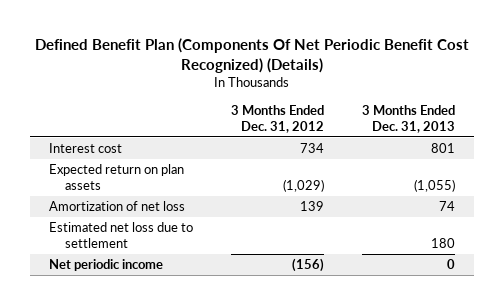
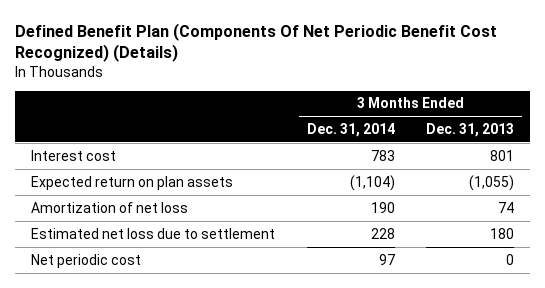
- | 3 Months Ended Dec. 31, 2012 | 3 Months Ended Dec. 31, 2013
+ | 3 Months Ended Dec. 31, 2014 | 3 Months Ended Dec. 31, 2013
- Net periodic income | (156) | 0
+ Net periodic cost | 97 | 0

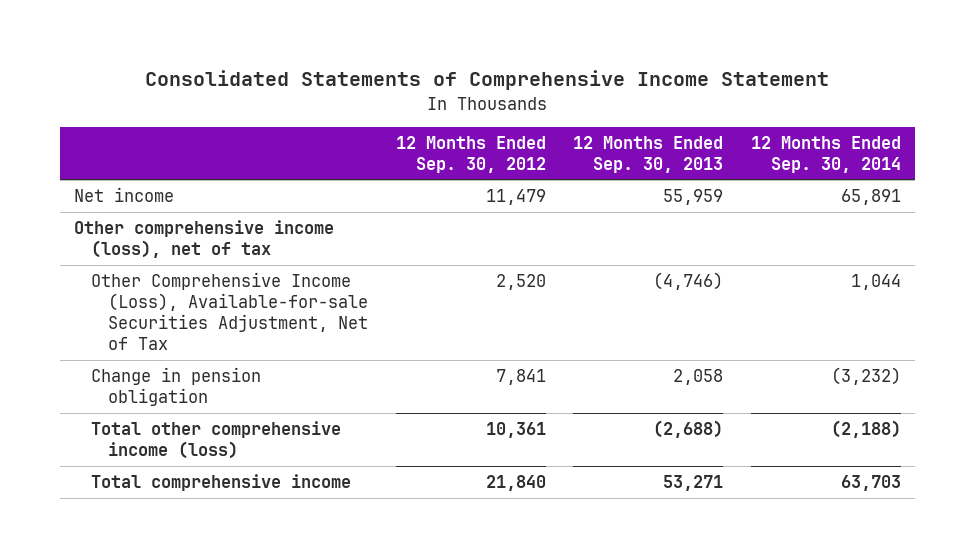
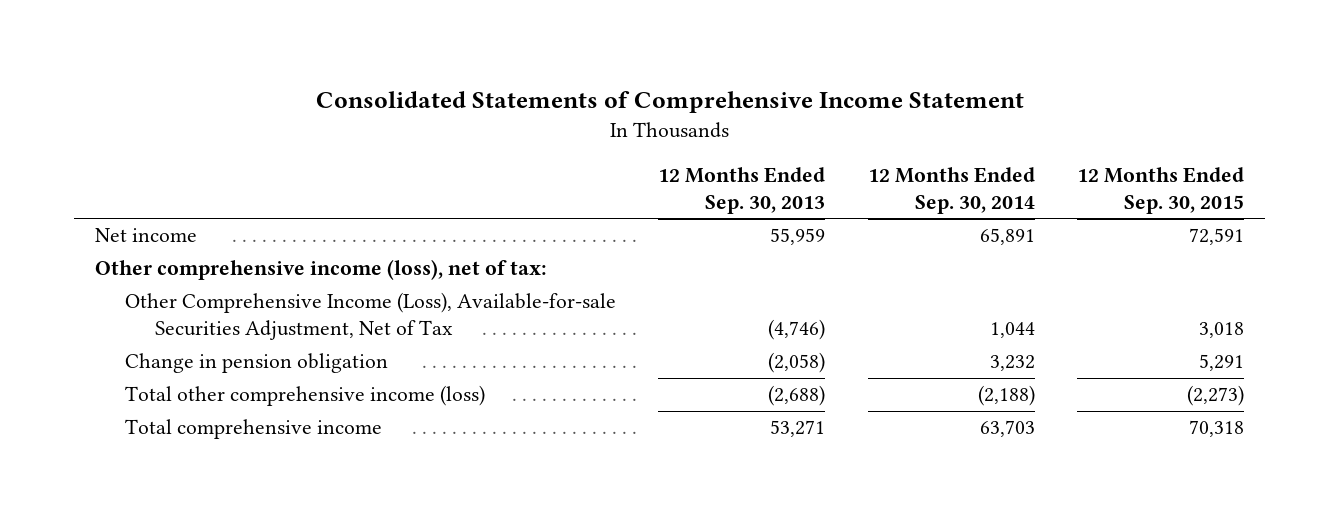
- | 12 Months Ended Sep. 30, 2012 | 12 Months Ended Sep. 30, 2013 | 12 Months Ended Sep. 30, 2014
+ | 12 Months Ended Sep. 30, 2013 | 12 Months Ended Sep. 30, 2014 | 12 Months Ended Sep. 30, 2015
- Other comprehensive income (loss), net of tax
+ Other comprehensive income (loss), net of tax:
- Change in pension obligation | 7,841 | 2,058 | (3,232)
+ Change in pension obligation | (2,058) | 3,232 | 5,291

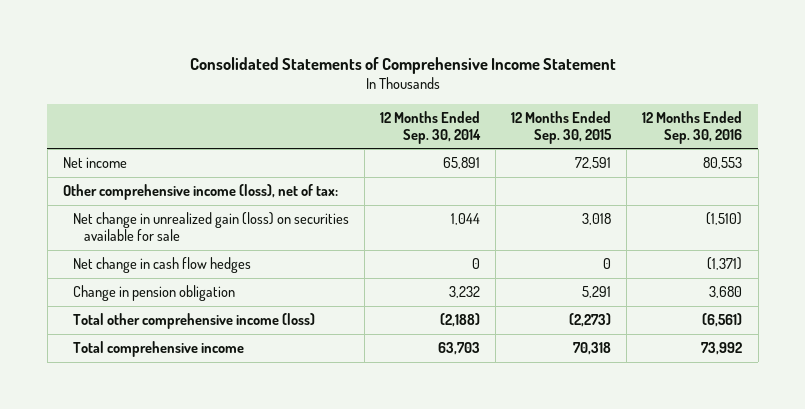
- | 12 Months Ended Sep. 30, 2013 | 12 Months Ended Sep. 30, 2014 | 12 Months Ended Sep. 30, 2015
+ | 12 Months Ended Sep. 30, 2014 | 12 Months Ended Sep. 30, 2015 | 12 Months Ended Sep. 30, 2016
- Other Comprehensive Income (Loss), Available-for-sale Securities Adjustment, Net of Tax | (4,746) | 1,044 | 3,018
+ Net change in unrealized gain (loss) on securities available for sale | 1,044 | 3,018 | (1,510)
+ Net change in cash flow hedges | 0 | 0 | (1,371)

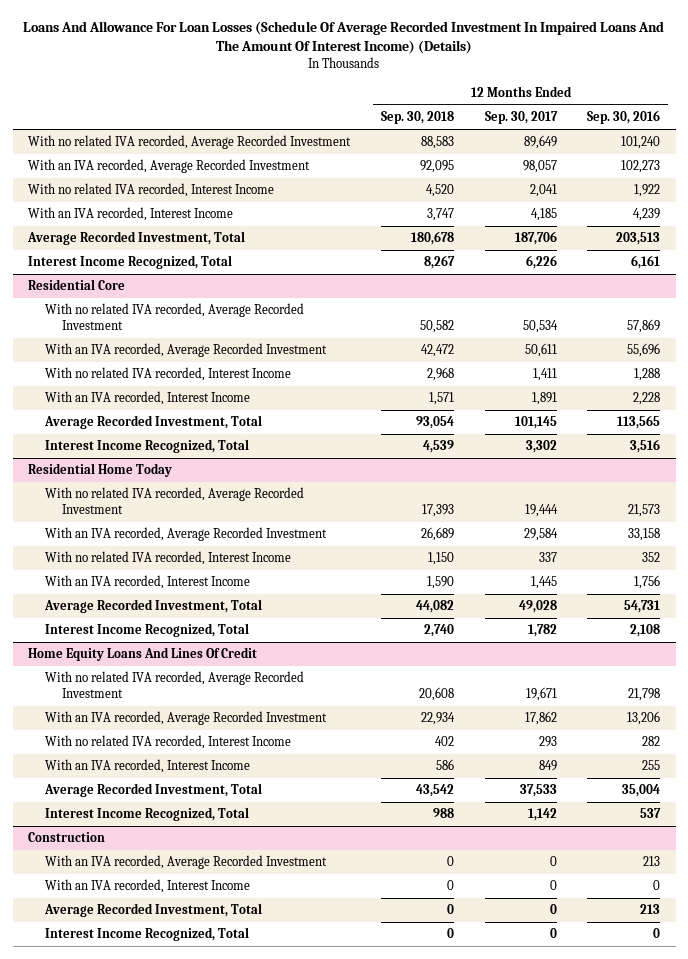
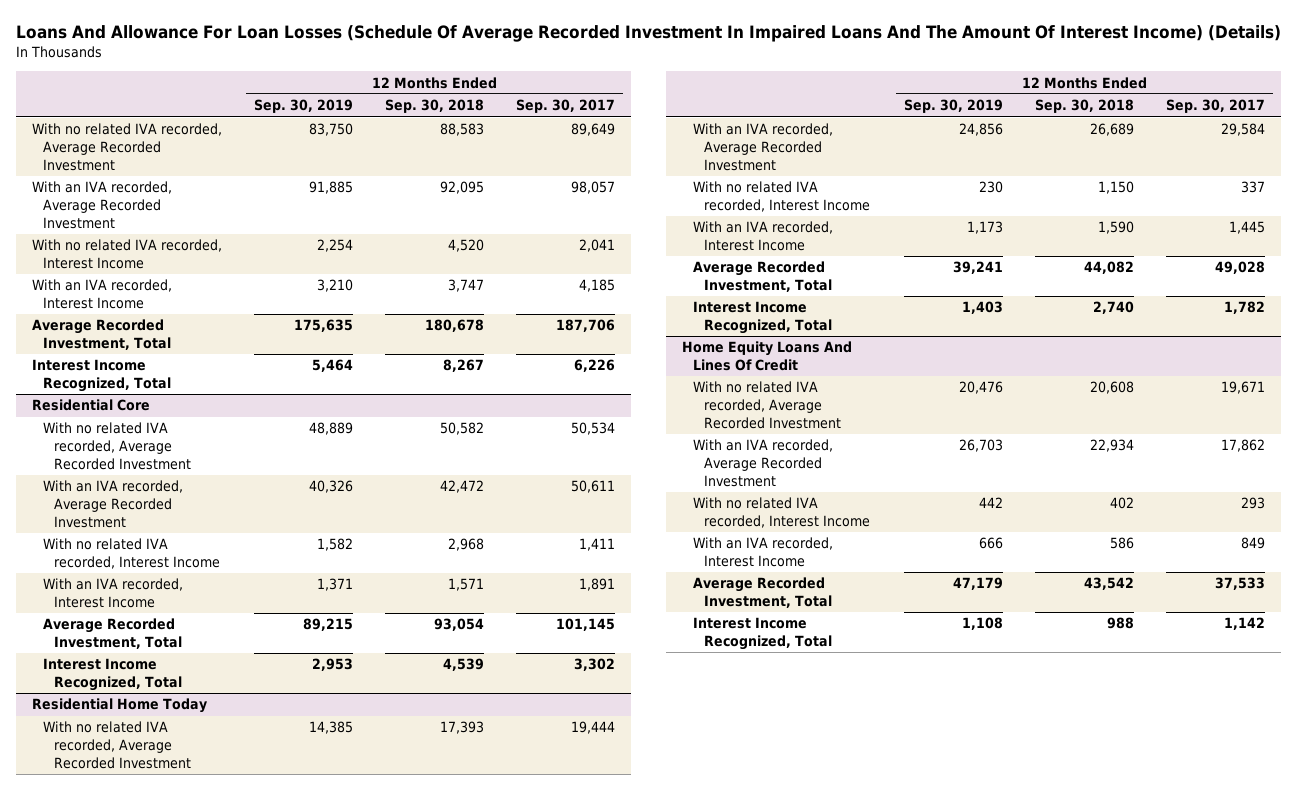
- | 12 Months Ended Sep. 30, 2018 | 12 Months Ended Sep. 30, 2017 | 12 Months Ended Sep. 30, 2016
+ | 12 Months Ended Sep. 30, 2019 | 12 Months Ended Sep. 30, 2018 | 12 Months Ended Sep. 30, 2017
- Construction
- With an IVA recorded, Average Recorded Investment | 0 | 0 | 213
- With an IVA recorded, Interest Income | 0 | 0 | 0
- Average Recorded Investment, Total | 0 | 0 | 213
- Interest Income Recognized, Total | 0 | 0 | 0

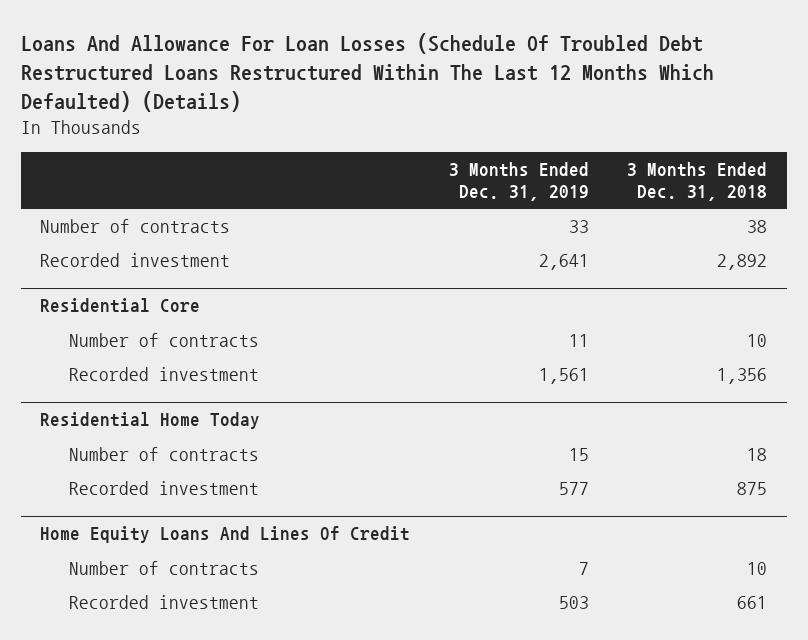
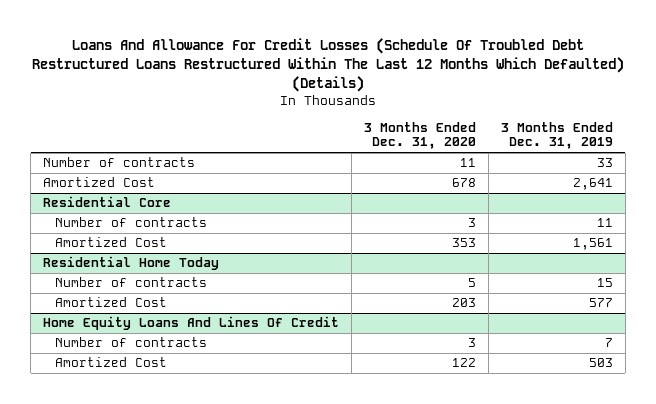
- Loans And Allowance For Loan Losses (Schedule Of Troubled Debt Restructured Loans Restructured Within The Last 12 Months Which Defaulted) (Details)
+ Loans And Allowance For Credit Losses (Schedule Of Troubled Debt Restructured Loans Restructured Within The Last 12 Months Which Defaulted) (Details)
- | 3 Months Ended Dec. 31, 2019 | 3 Months Ended Dec. 31, 2018
+ | 3 Months Ended Dec. 31, 2020 | 3 Months Ended Dec. 31, 2019
- Recorded investment | 2,641 | 2,892
+ Amortized Cost | 678 | 2,641
@ Residential Core
- Recorded investment | 1,561 | 1,356
+ Amortized Cost | 353 | 1,561
@ Residential Home Today
- Recorded investment | 577 | 875
+ Amortized Cost | 203 | 577
@ Home Equity Loans And Lines Of Credit
- Recorded investment | 503 | 661
+ Amortized Cost | 122 | 503

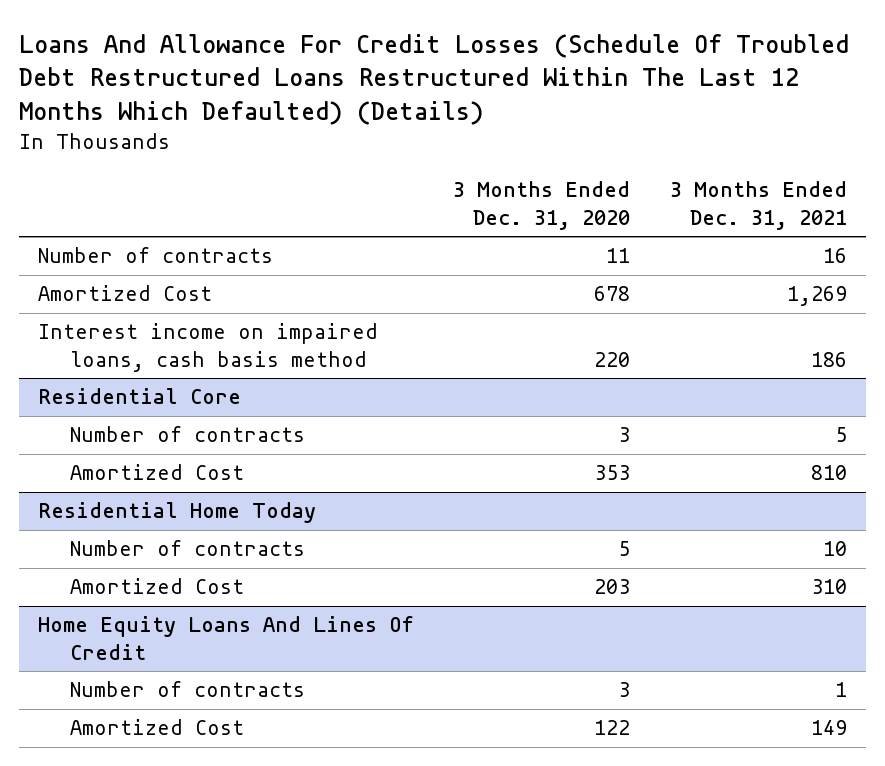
- | 3 Months Ended Dec. 31, 2020 | 3 Months Ended Dec. 31, 2019
+ | 3 Months Ended Dec. 31, 2020 | 3 Months Ended Dec. 31, 2021
+ Interest income on impaired loans, cash basis method | 220 | 186

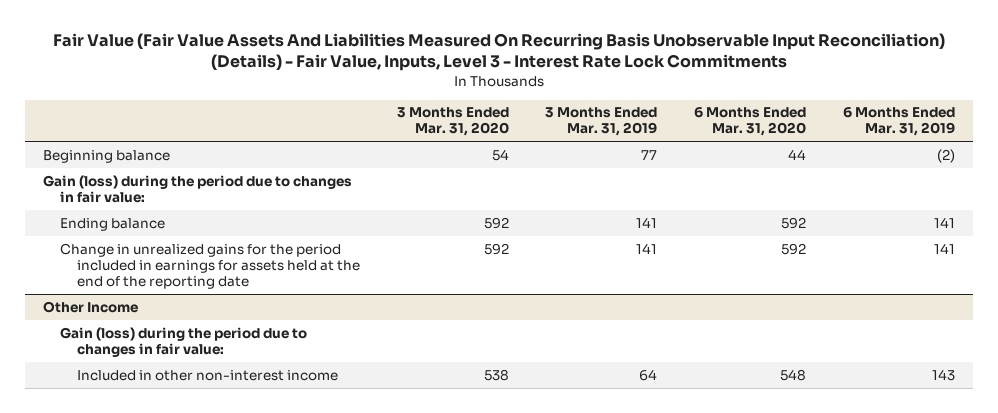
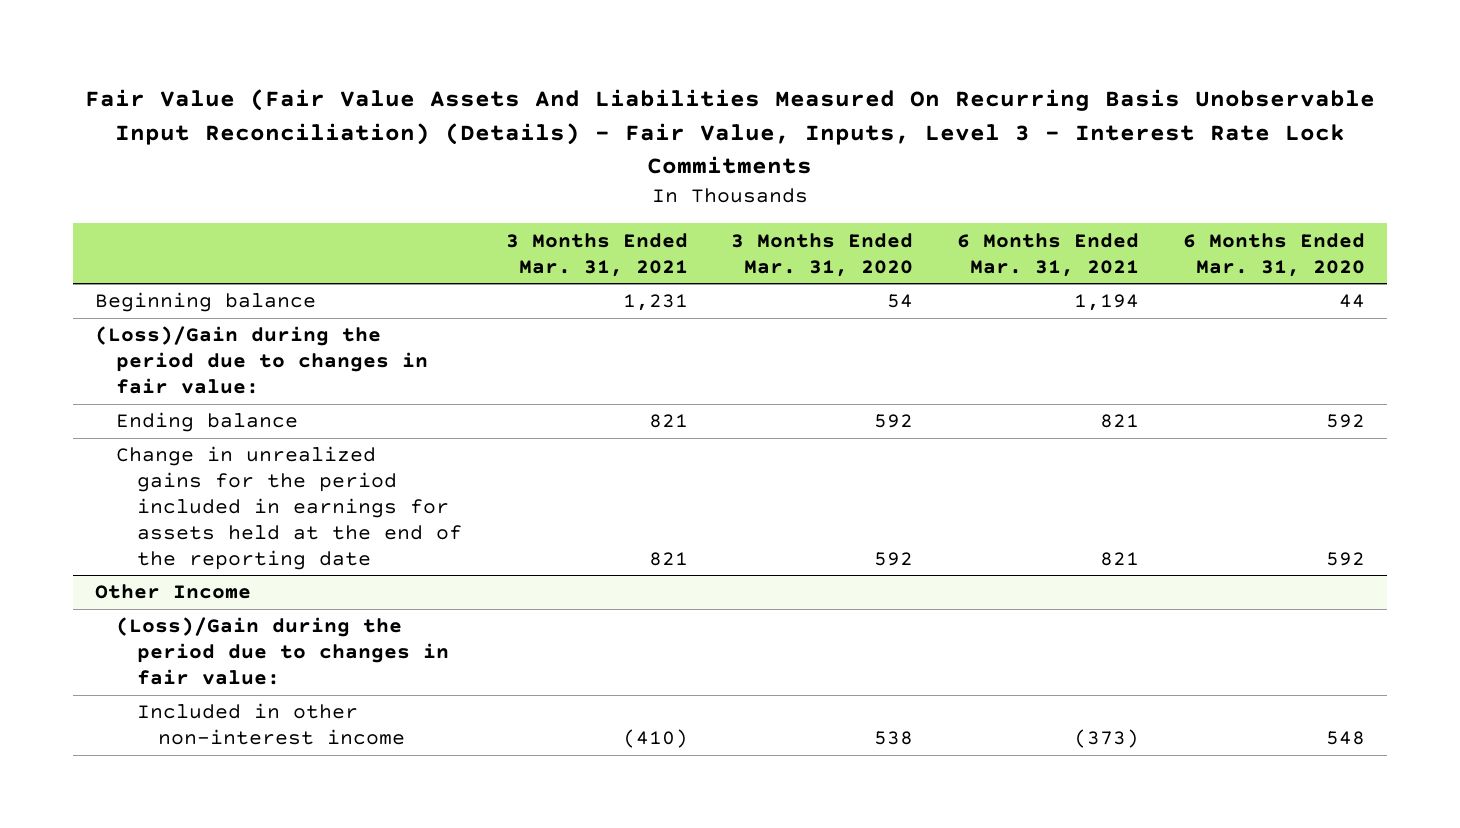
- | 3 Months Ended Mar. 31, 2020 | 3 Months Ended Mar. 31, 2019 | 6 Months Ended Mar. 31, 2020 | 6 Months Ended Mar. 31, 2019
+ | 3 Months Ended Mar. 31, 2021 | 3 Months Ended Mar. 31, 2020 | 6 Months Ended Mar. 31, 2021 | 6 Months Ended Mar. 31, 2020
- Gain (loss) during the period due to changes in fair value:
+ (Loss)/Gain during the period due to changes in fair value:
@ Other Income
- Gain (loss) during the period due to changes in fair value:
+ (Loss)/Gain during the period due to changes in fair value:

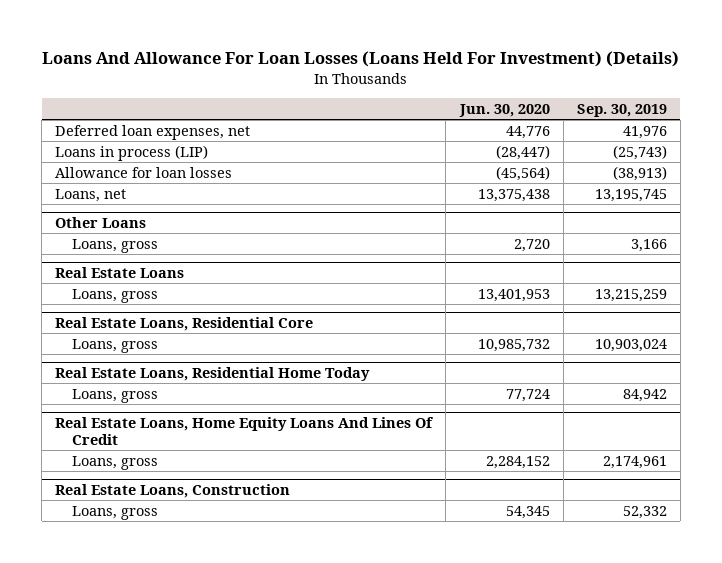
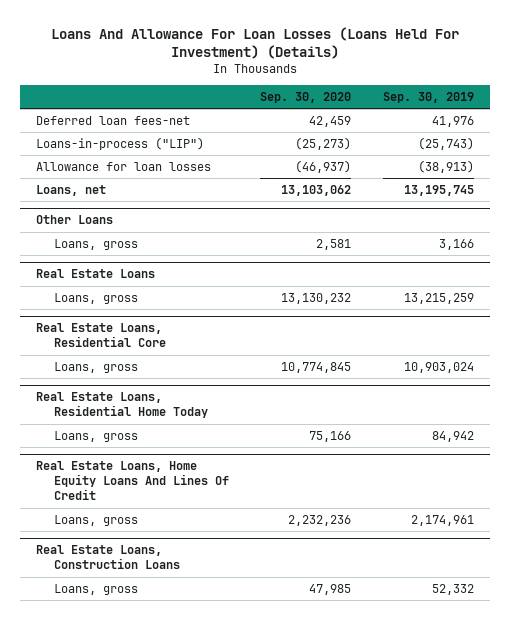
- | Jun. 30, 2020 | Sep. 30, 2019
+ | Sep. 30, 2020 | Sep. 30, 2019
- Deferred loan expenses, net | 44,776 | 41,976
- Loans in process (LIP) | (28,447) | (25,743)
+ Deferred loan fees-net | 42,459 | 41,976
+ Loans-in-process ("LIP") | (25,273) | (25,743)
- Real Estate Loans, Construction
+ Real Estate Loans, Construction Loans

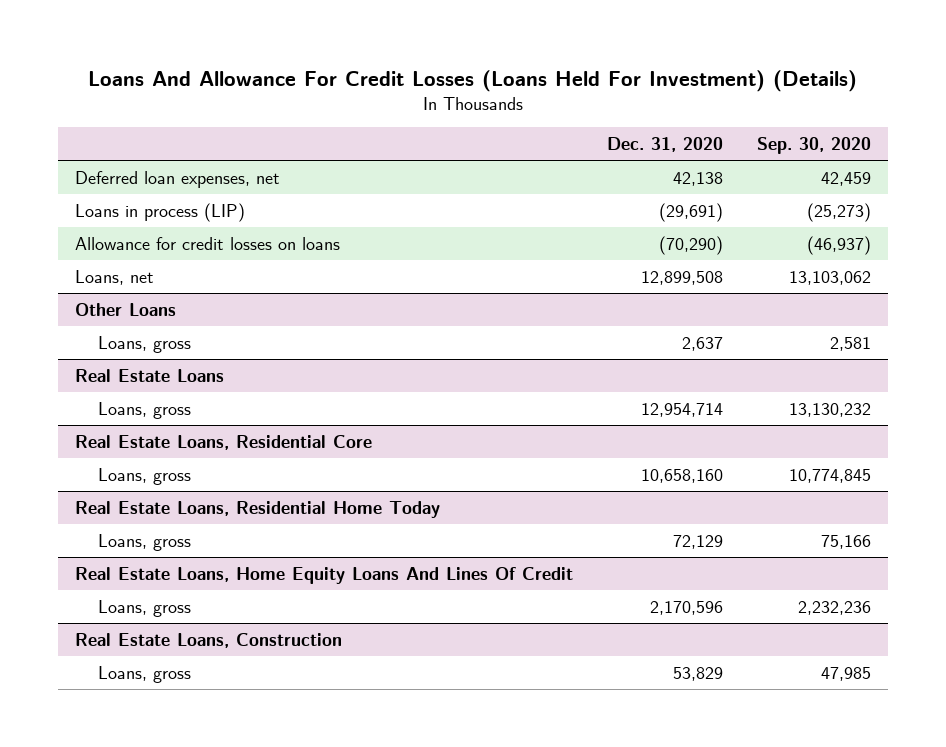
- Loans And Allowance For Loan Losses (Loans Held For Investment) (Details)
+ Loans And Allowance For Credit Losses (Loans Held For Investment) (Details)
- | Sep. 30, 2020 | Sep. 30, 2019
+ | Dec. 31, 2020 | Sep. 30, 2020
- Deferred loan fees-net | 42,459 | 41,976
- Loans-in-process ("LIP") | (25,273) | (25,743)
- Allowance for loan losses | (46,937) | (38,913)
+ Deferred loan expenses, net | 42,138 | 42,459
+ Loans in process (LIP) | (29,691) | (25,273)
+ Allowance for credit losses on loans | (70,290) | (46,937)
- Real Estate Loans, Construction Loans
+ Real Estate Loans, Construction

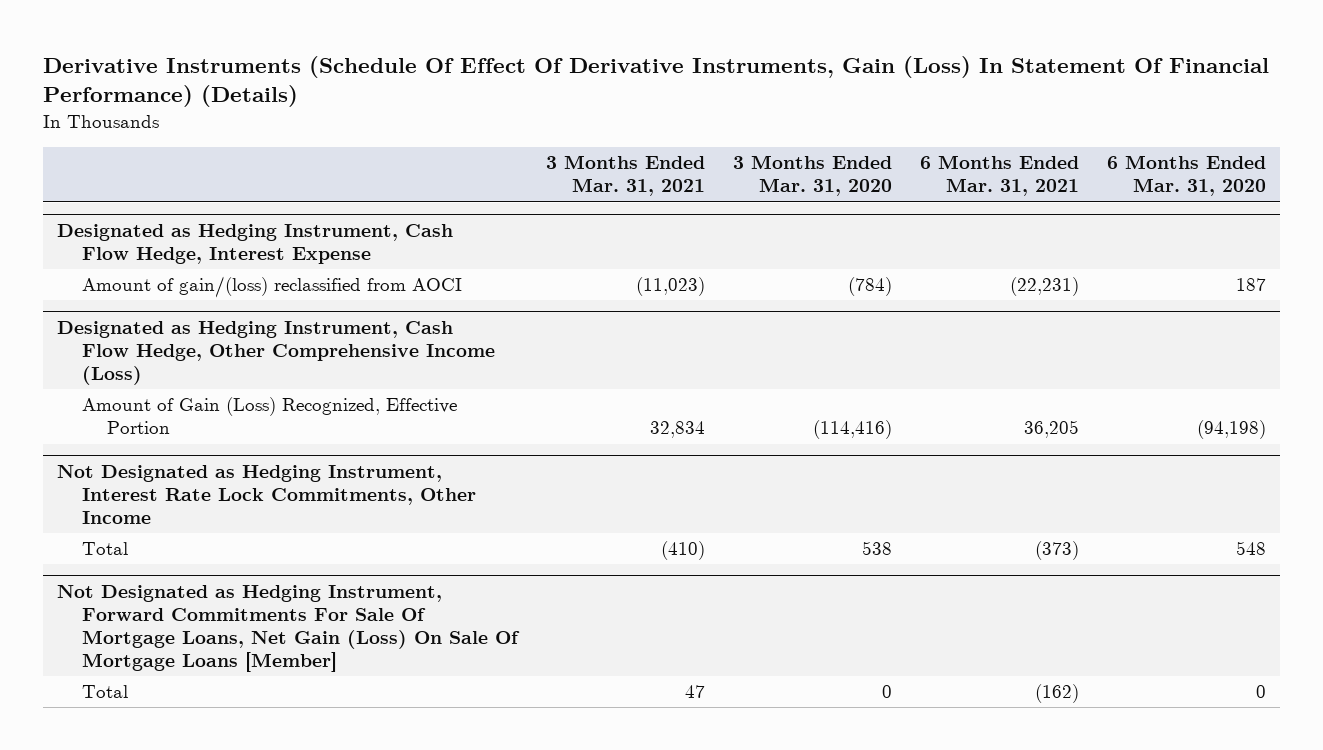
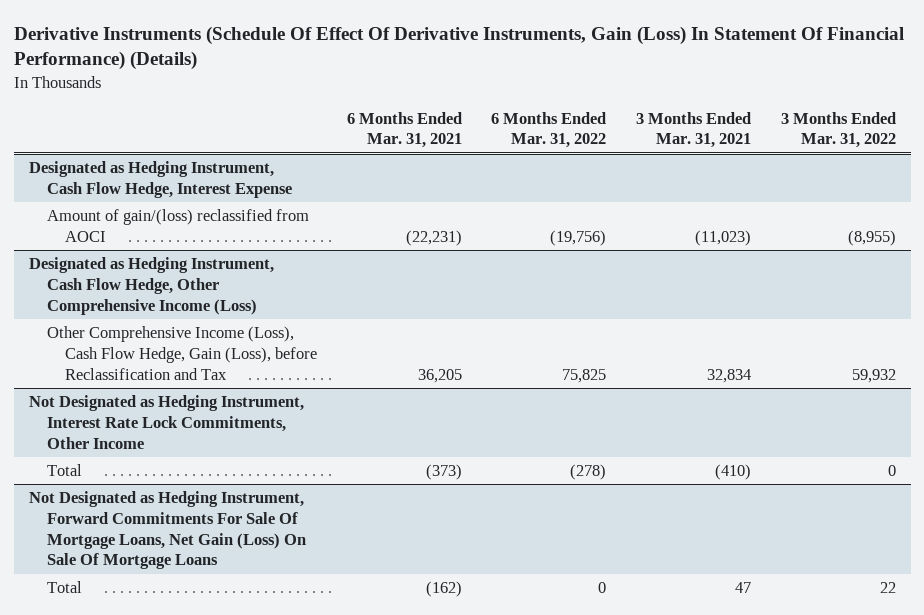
- | 3 Months Ended Mar. 31, 2021 | 3 Months Ended Mar. 31, 2020 | 6 Months Ended Mar. 31, 2021 | 6 Months Ended Mar. 31, 2020
+ | 6 Months Ended Mar. 31, 2021 | 6 Months Ended Mar. 31, 2022 | 3 Months Ended Mar. 31, 2021 | 3 Months Ended Mar. 31, 2022
@ Designated as Hedging Instrument, Cash Flow Hedge, Other Comprehensive Income (Loss)
- Amount of Gain (Loss) Recognized, Effective Portion | 32,834 | (114,416) | 36,205 | (94,198)
+ Other Comprehensive Income (Loss), Cash Flow Hedge, Gain (Loss), before Reclassification and Tax | 36,205 | 75,825 | 32,834 | 59,932
- Not Designated as Hedging Instrument, Forward Commitments For Sale Of Mortgage Loans, Net Gain (Loss) On Sale Of Mortgage Loans [Member]
+ Not Designated as Hedging Instrument, Forward Commitments For Sale Of Mortgage Loans, Net Gain (Loss) On Sale Of Mortgage Loans

